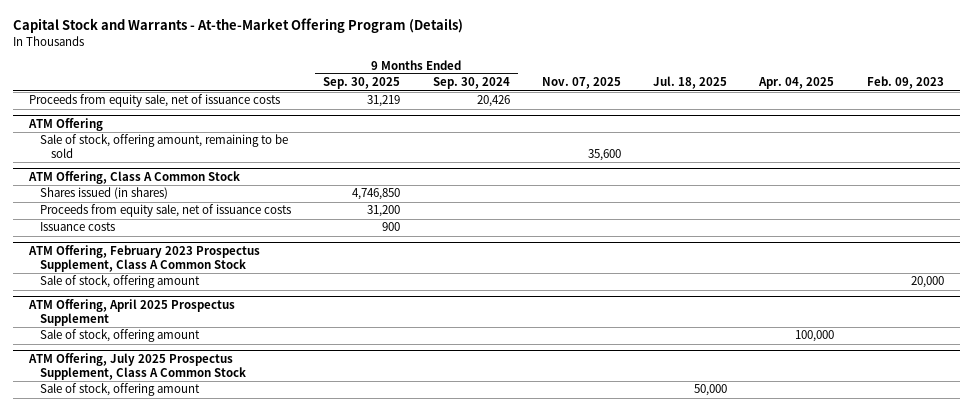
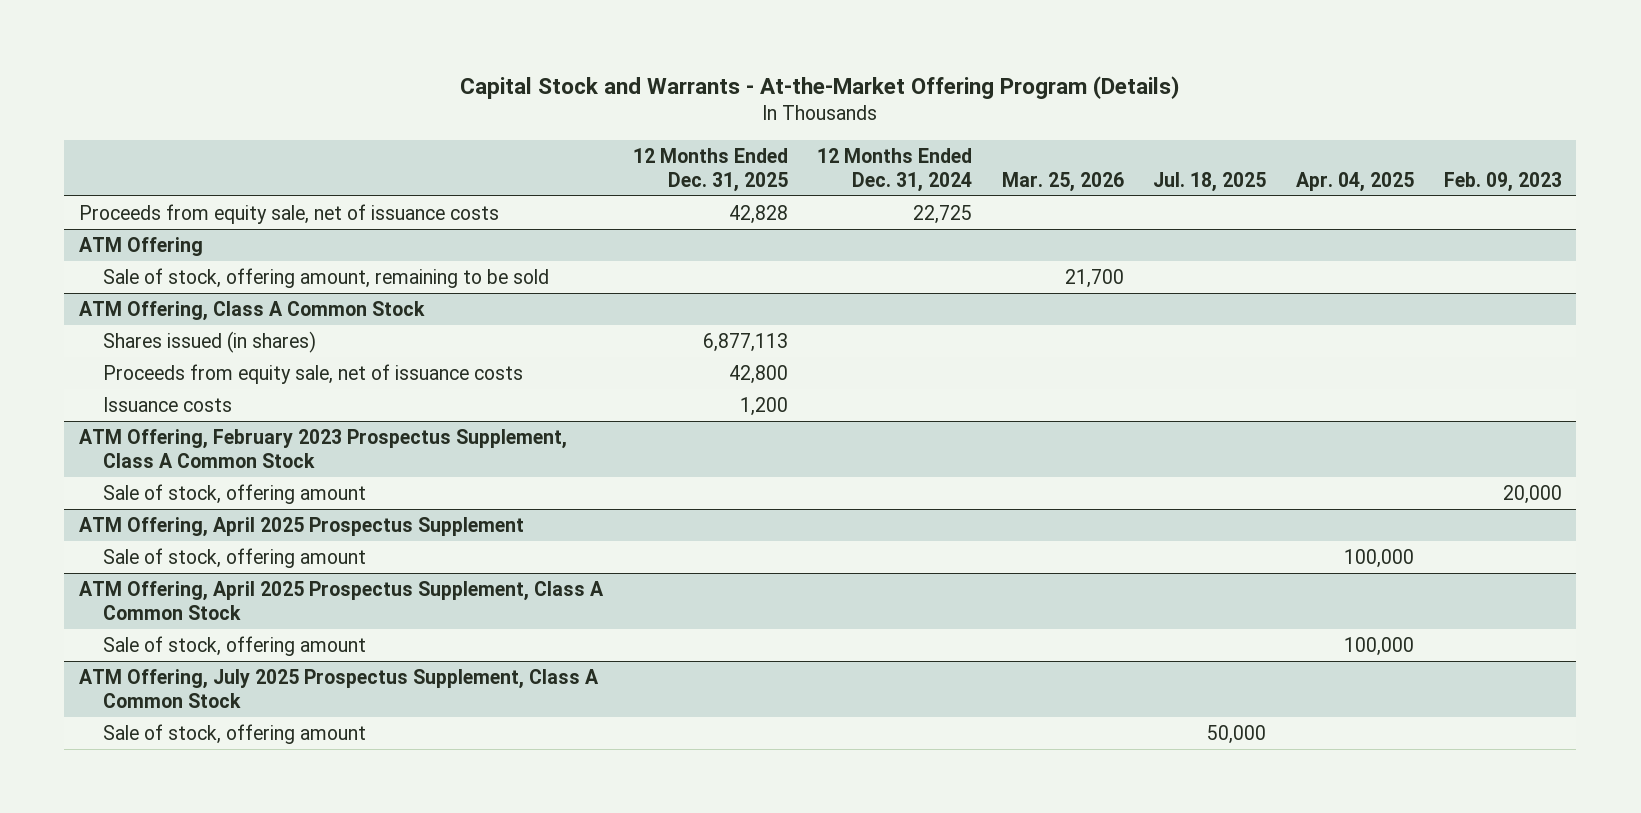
- | 9 Months Ended Sep. 30, 2025 | 9 Months Ended Sep. 30, 2024 | Nov. 07, 2025 | Jul. 18, 2025 | Apr. 04, 2025 | Feb. 09, 2023
+ | 12 Months Ended Dec. 31, 2025 | 12 Months Ended Dec. 31, 2024 | Mar. 25, 2026 | Jul. 18, 2025 | Apr. 04, 2025 | Feb. 09, 2023
+ ATM Offering, April 2025 Prospectus Supplement, Class A Common Stock
+ Sale of stock, offering amount | | | | | 100,000 |

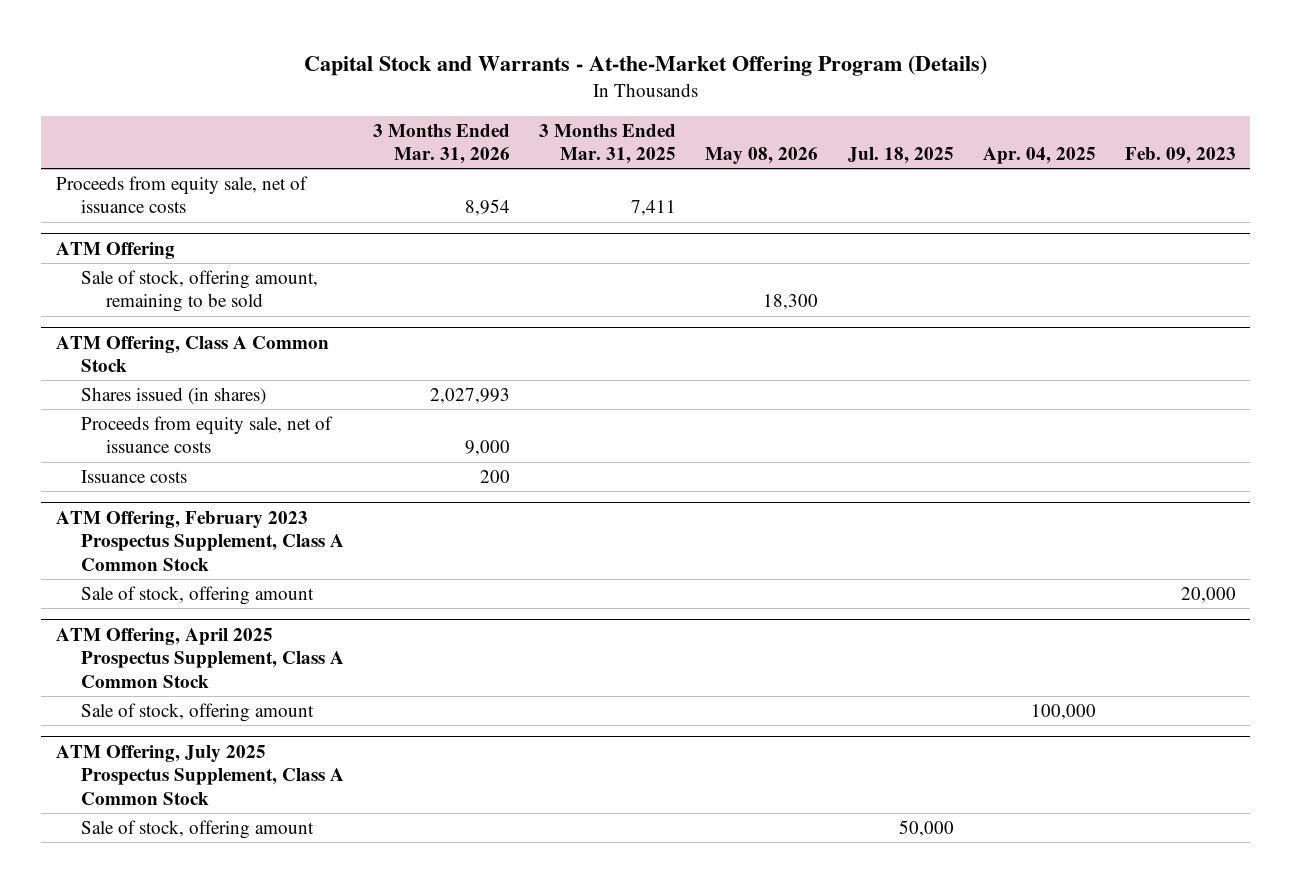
- | 12 Months Ended Dec. 31, 2025 | 12 Months Ended Dec. 31, 2024 | Mar. 25, 2026 | Jul. 18, 2025 | Apr. 04, 2025 | Feb. 09, 2023
+ | 3 Months Ended Mar. 31, 2026 | 3 Months Ended Mar. 31, 2025 | May 08, 2026 | Jul. 18, 2025 | Apr. 04, 2025 | Feb. 09, 2023
- ATM Offering, April 2025 Prospectus Supplement
- Sale of stock, offering amount | | | | | 100,000 |

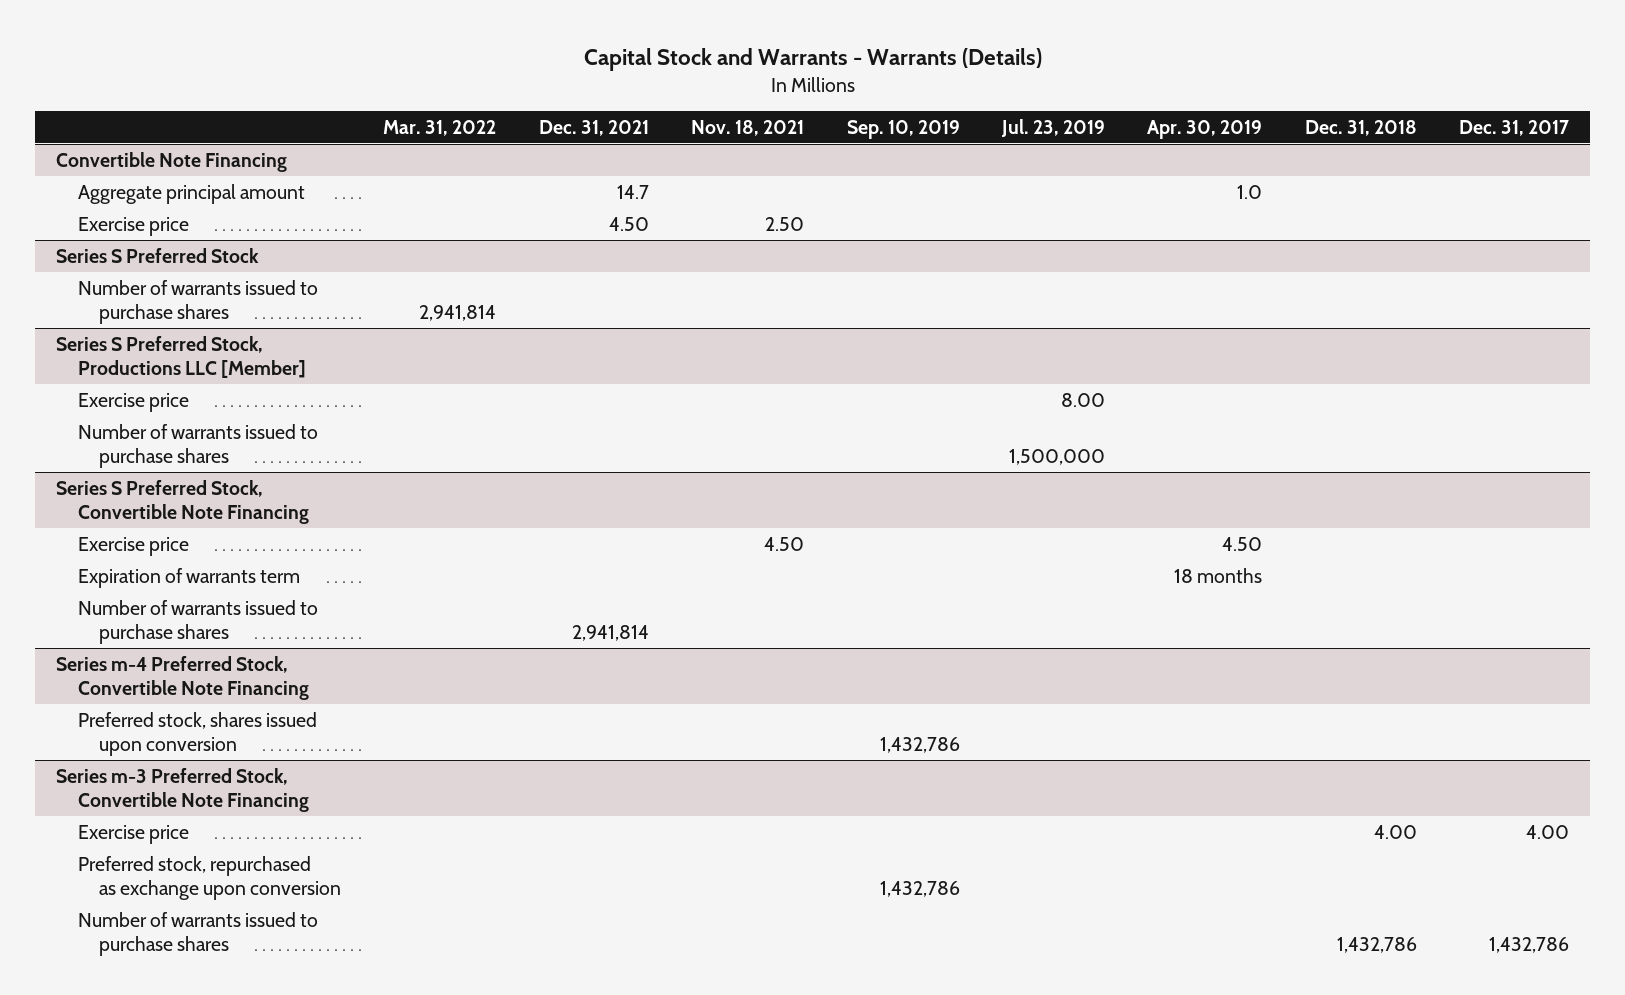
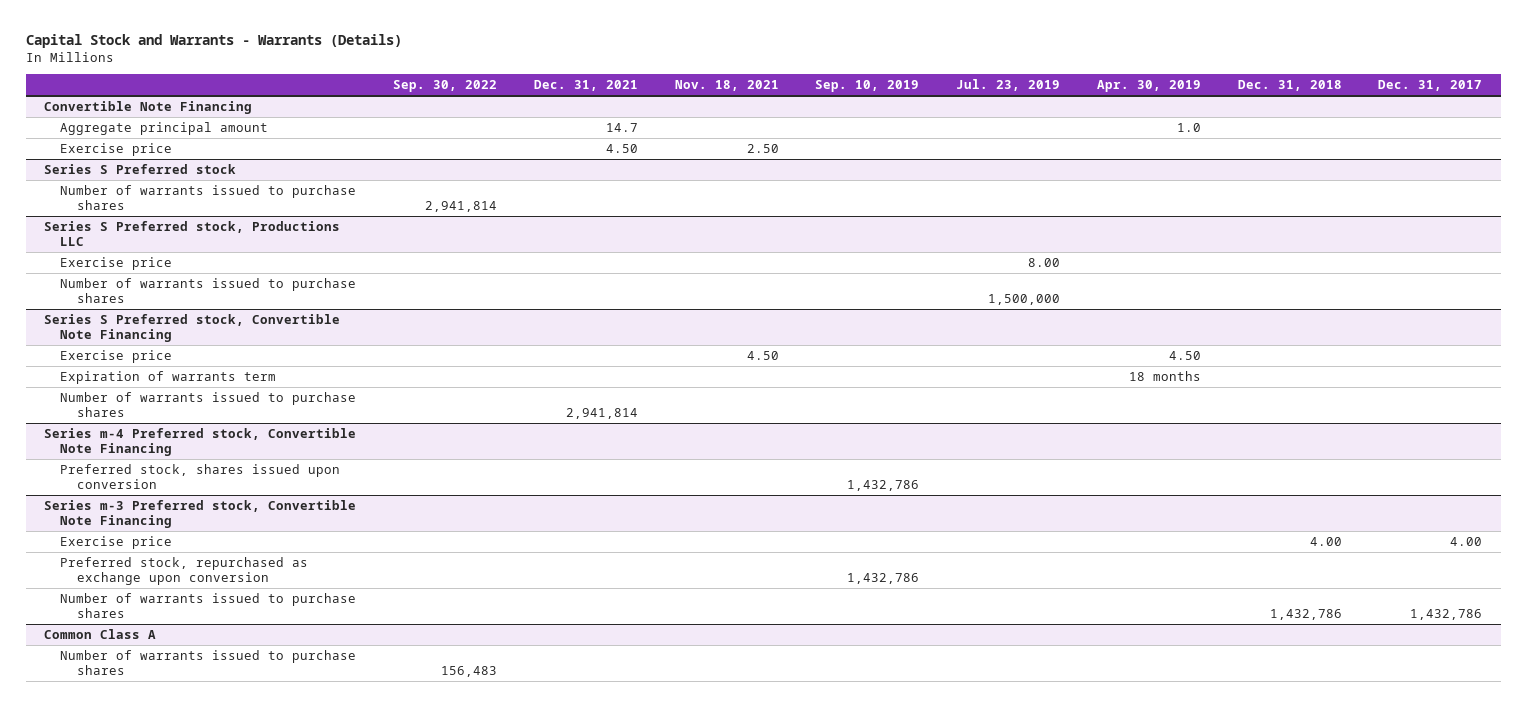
- | Mar. 31, 2022 | Dec. 31, 2021 | Nov. 18, 2021 | Sep. 10, 2019 | Jul. 23, 2019 | Apr. 30, 2019 | Dec. 31, 2018 | Dec. 31, 2017
+ | Sep. 30, 2022 | Dec. 31, 2021 | Nov. 18, 2021 | Sep. 10, 2019 | Jul. 23, 2019 | Apr. 30, 2019 | Dec. 31, 2018 | Dec. 31, 2017
- Series S Preferred Stock
+ Series S Preferred stock
- Series S Preferred Stock, Productions LLC [Member]
+ Series S Preferred stock, Productions LLC
- Series S Preferred Stock, Convertible Note Financing
+ Series S Preferred stock, Convertible Note Financing
- Series m-4 Preferred Stock, Convertible Note Financing
+ Series m-4 Preferred stock, Convertible Note Financing
- Series m-3 Preferred Stock, Convertible Note Financing
+ Series m-3 Preferred stock, Convertible Note Financing
+ Common Class A
+ Number of warrants issued to purchase shares | 156,483 | | | | | | |

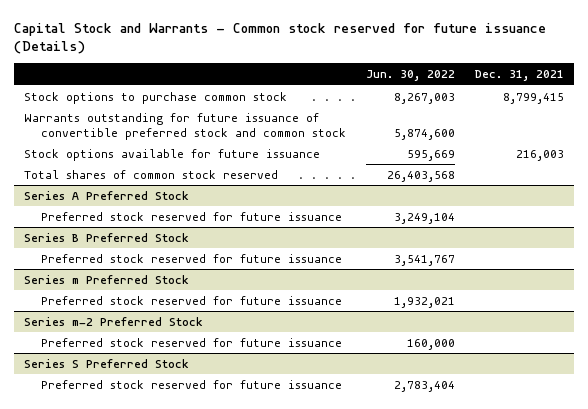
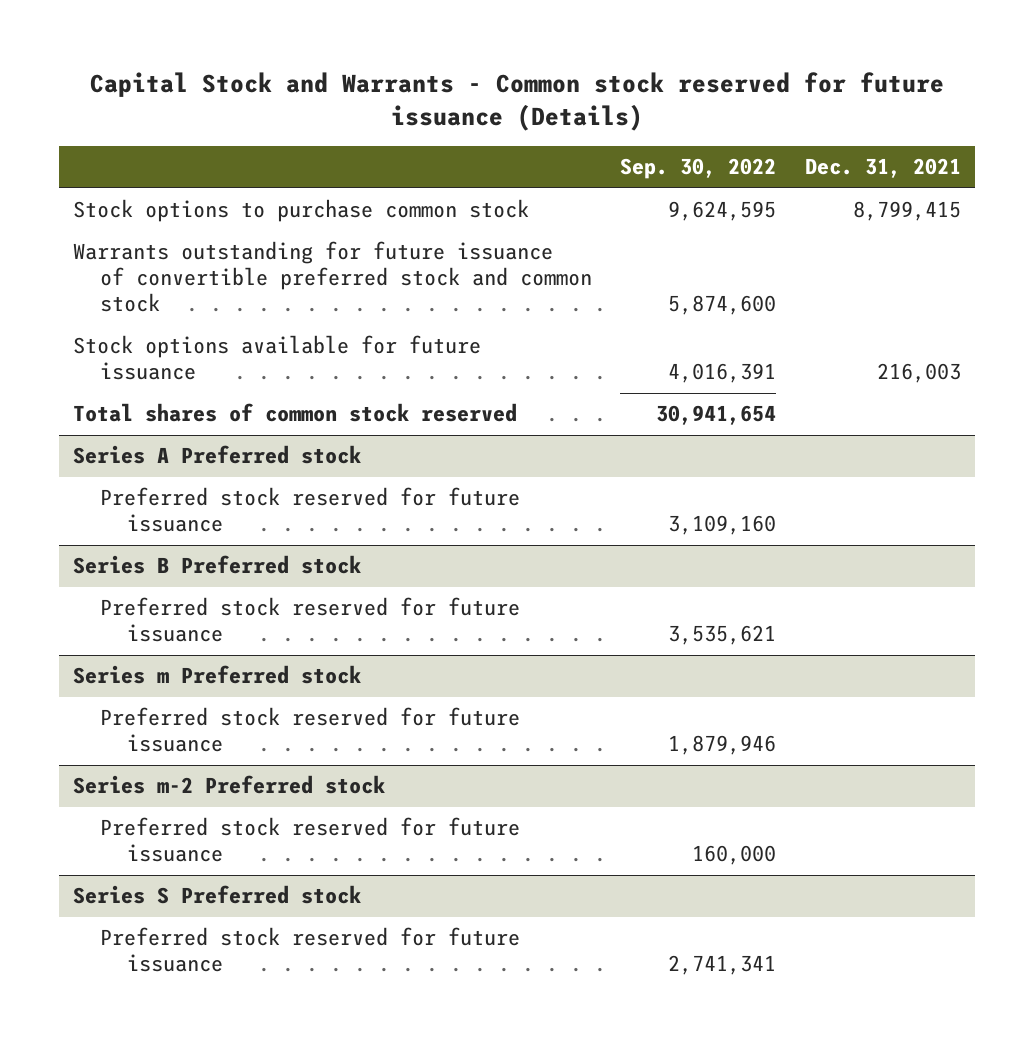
- | Jun. 30, 2022 | Dec. 31, 2021
+ | Sep. 30, 2022 | Dec. 31, 2021
- Series A Preferred Stock
+ Series A Preferred stock
- Series B Preferred Stock
+ Series B Preferred stock
- Series m Preferred Stock
+ Series m Preferred stock
- Series m-2 Preferred Stock
+ Series m-2 Preferred stock
- Series S Preferred Stock
+ Series S Preferred stock

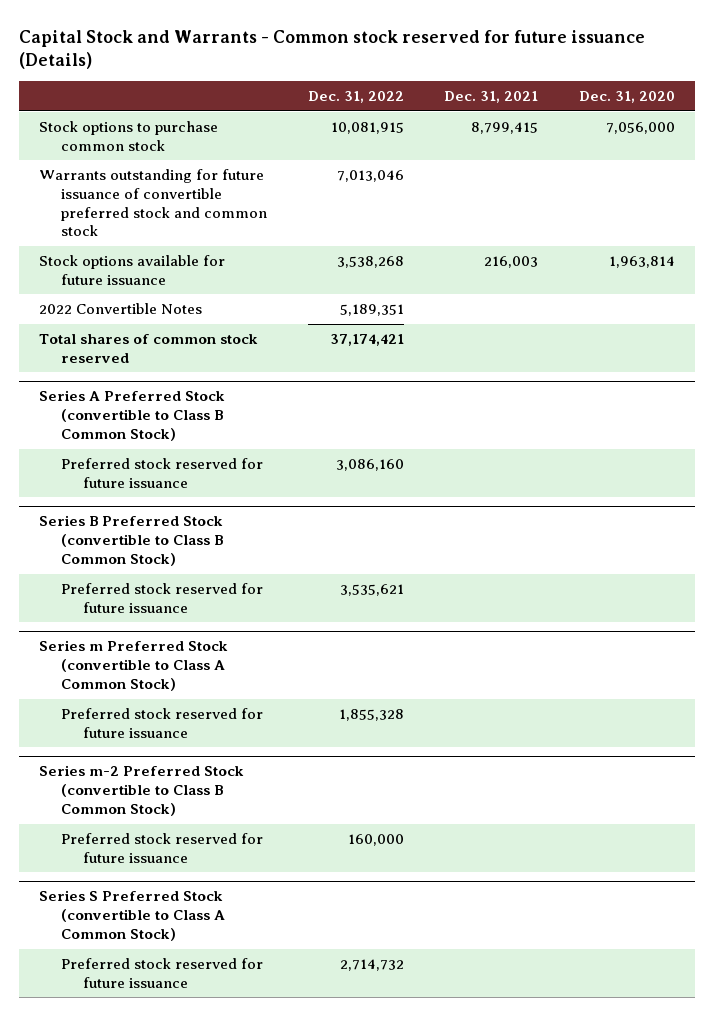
- | Sep. 30, 2022 | Dec. 31, 2021
+ | Dec. 31, 2022 | Dec. 31, 2021 | Dec. 31, 2020
+ 2022 Convertible Notes | 5,189,351 | |
- Series A Preferred stock
+ Series A Preferred Stock (convertible to Class B Common Stock)
- Series B Preferred stock
+ Series B Preferred Stock (convertible to Class B Common Stock)
- Series m Preferred stock
+ Series m Preferred Stock (convertible to Class A Common Stock)
- Series m-2 Preferred stock
+ Series m-2 Preferred Stock (convertible to Class B Common Stock)
- Series S Preferred stock
+ Series S Preferred Stock (convertible to Class A Common Stock)

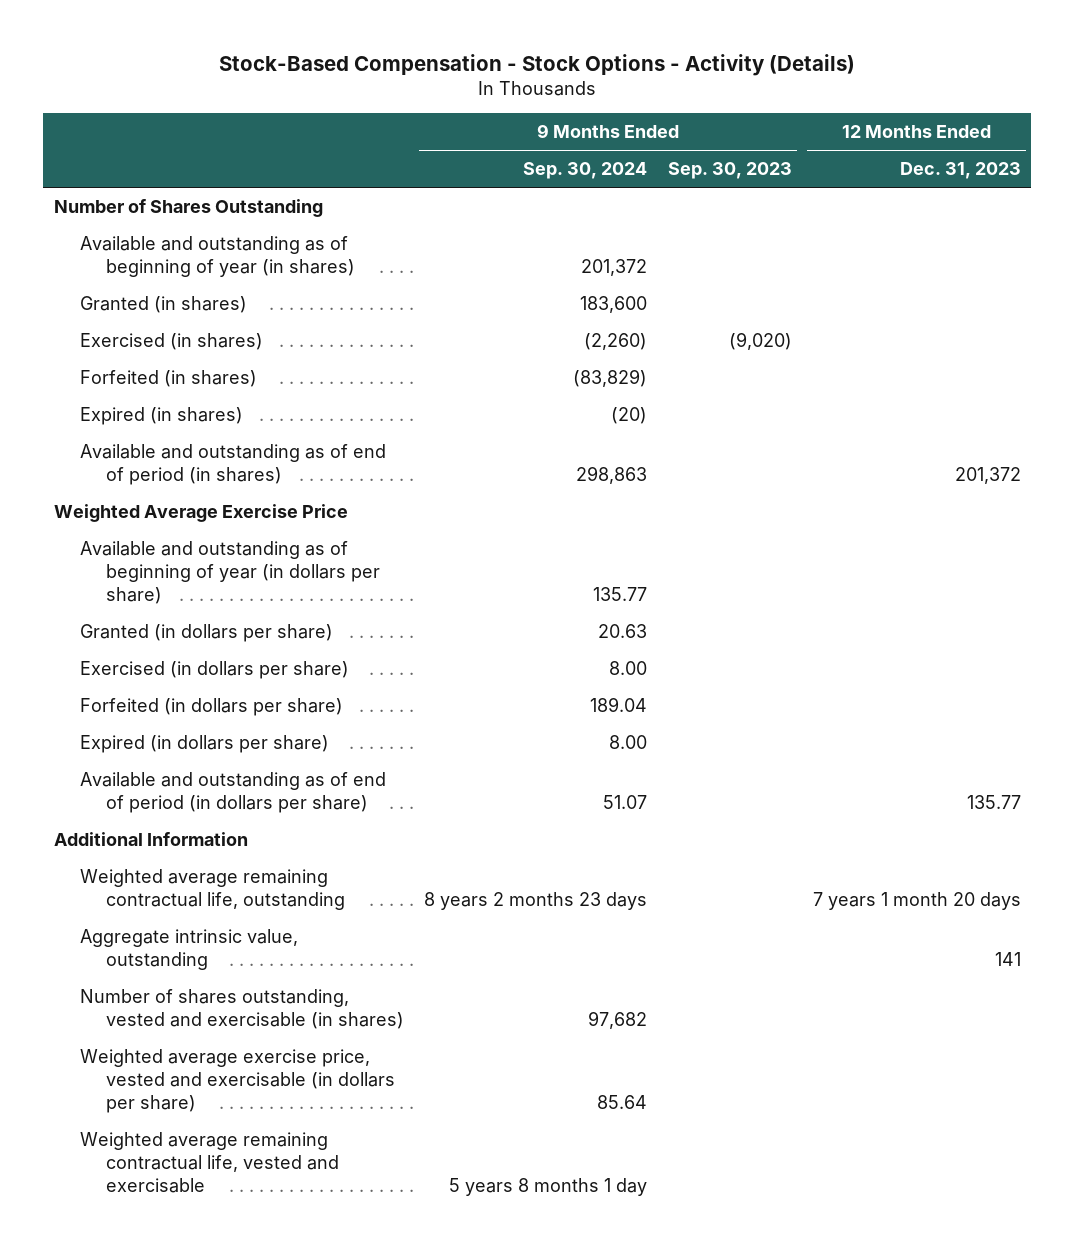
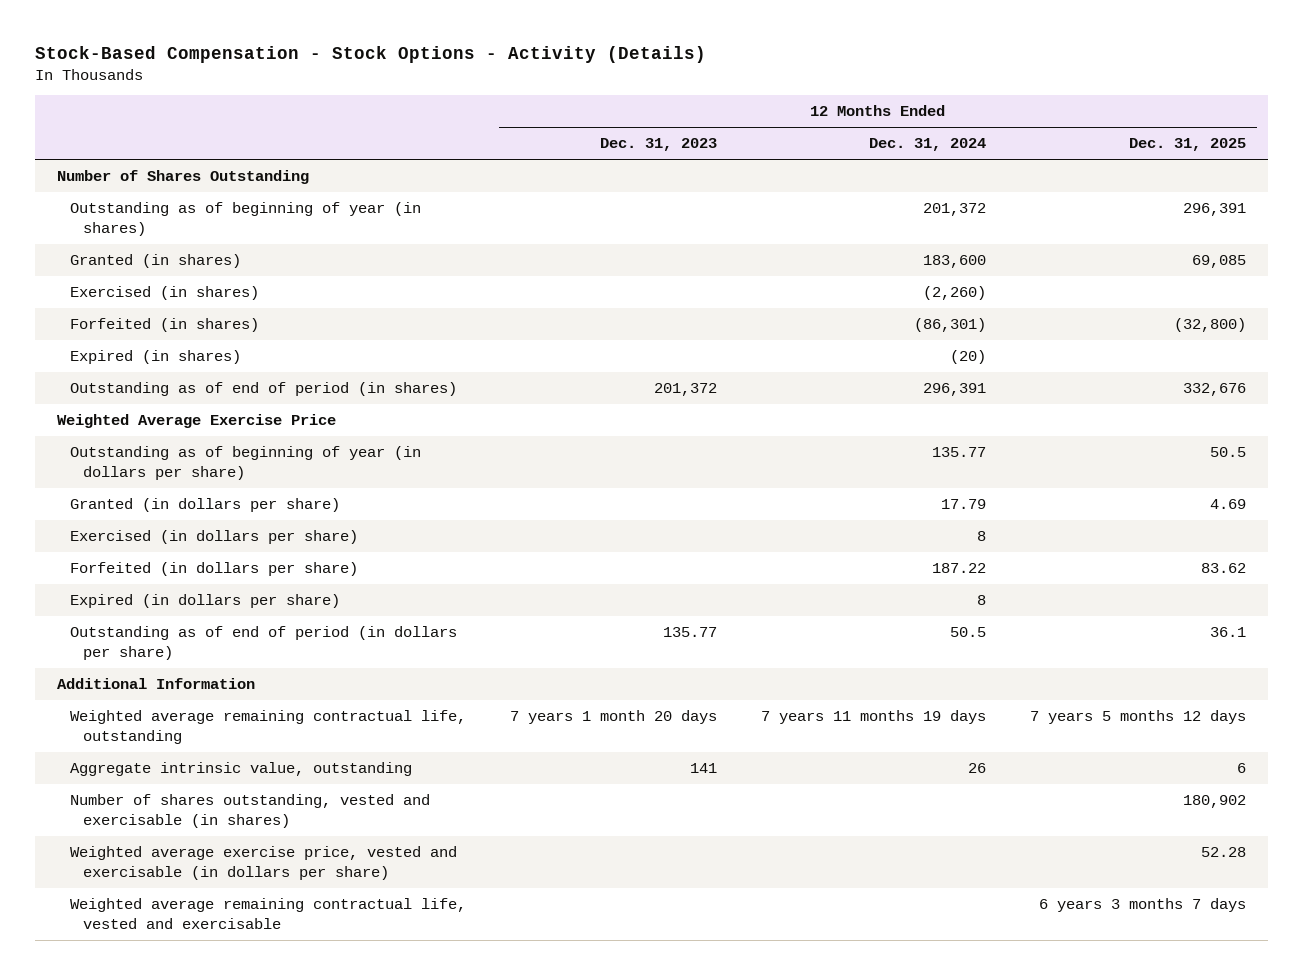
- | 9 Months Ended Sep. 30, 2024 | 9 Months Ended Sep. 30, 2023 | 12 Months Ended Dec. 31, 2023
+ | 12 Months Ended Dec. 31, 2023 | 12 Months Ended Dec. 31, 2024 | 12 Months Ended Dec. 31, 2025
- Available and outstanding as of beginning of year (in shares) | 201,372 | |
+ Outstanding as of beginning of year (in shares) | | 201,372 | 296,391
- Available and outstanding as of end of period (in shares) | 298,863 | | 201,372
+ Outstanding as of end of period (in shares) | 201,372 | 296,391 | 332,676
- Available and outstanding as of beginning of year (in dollars per share) | 135.77 | |
+ Outstanding as of beginning of year (in dollars per share) | | 135.77 | 50.5
- Available and outstanding as of end of period (in dollars per share) | 51.07 | | 135.77
+ Outstanding as of end of period (in dollars per share) | 135.77 | 50.5 | 36.1

